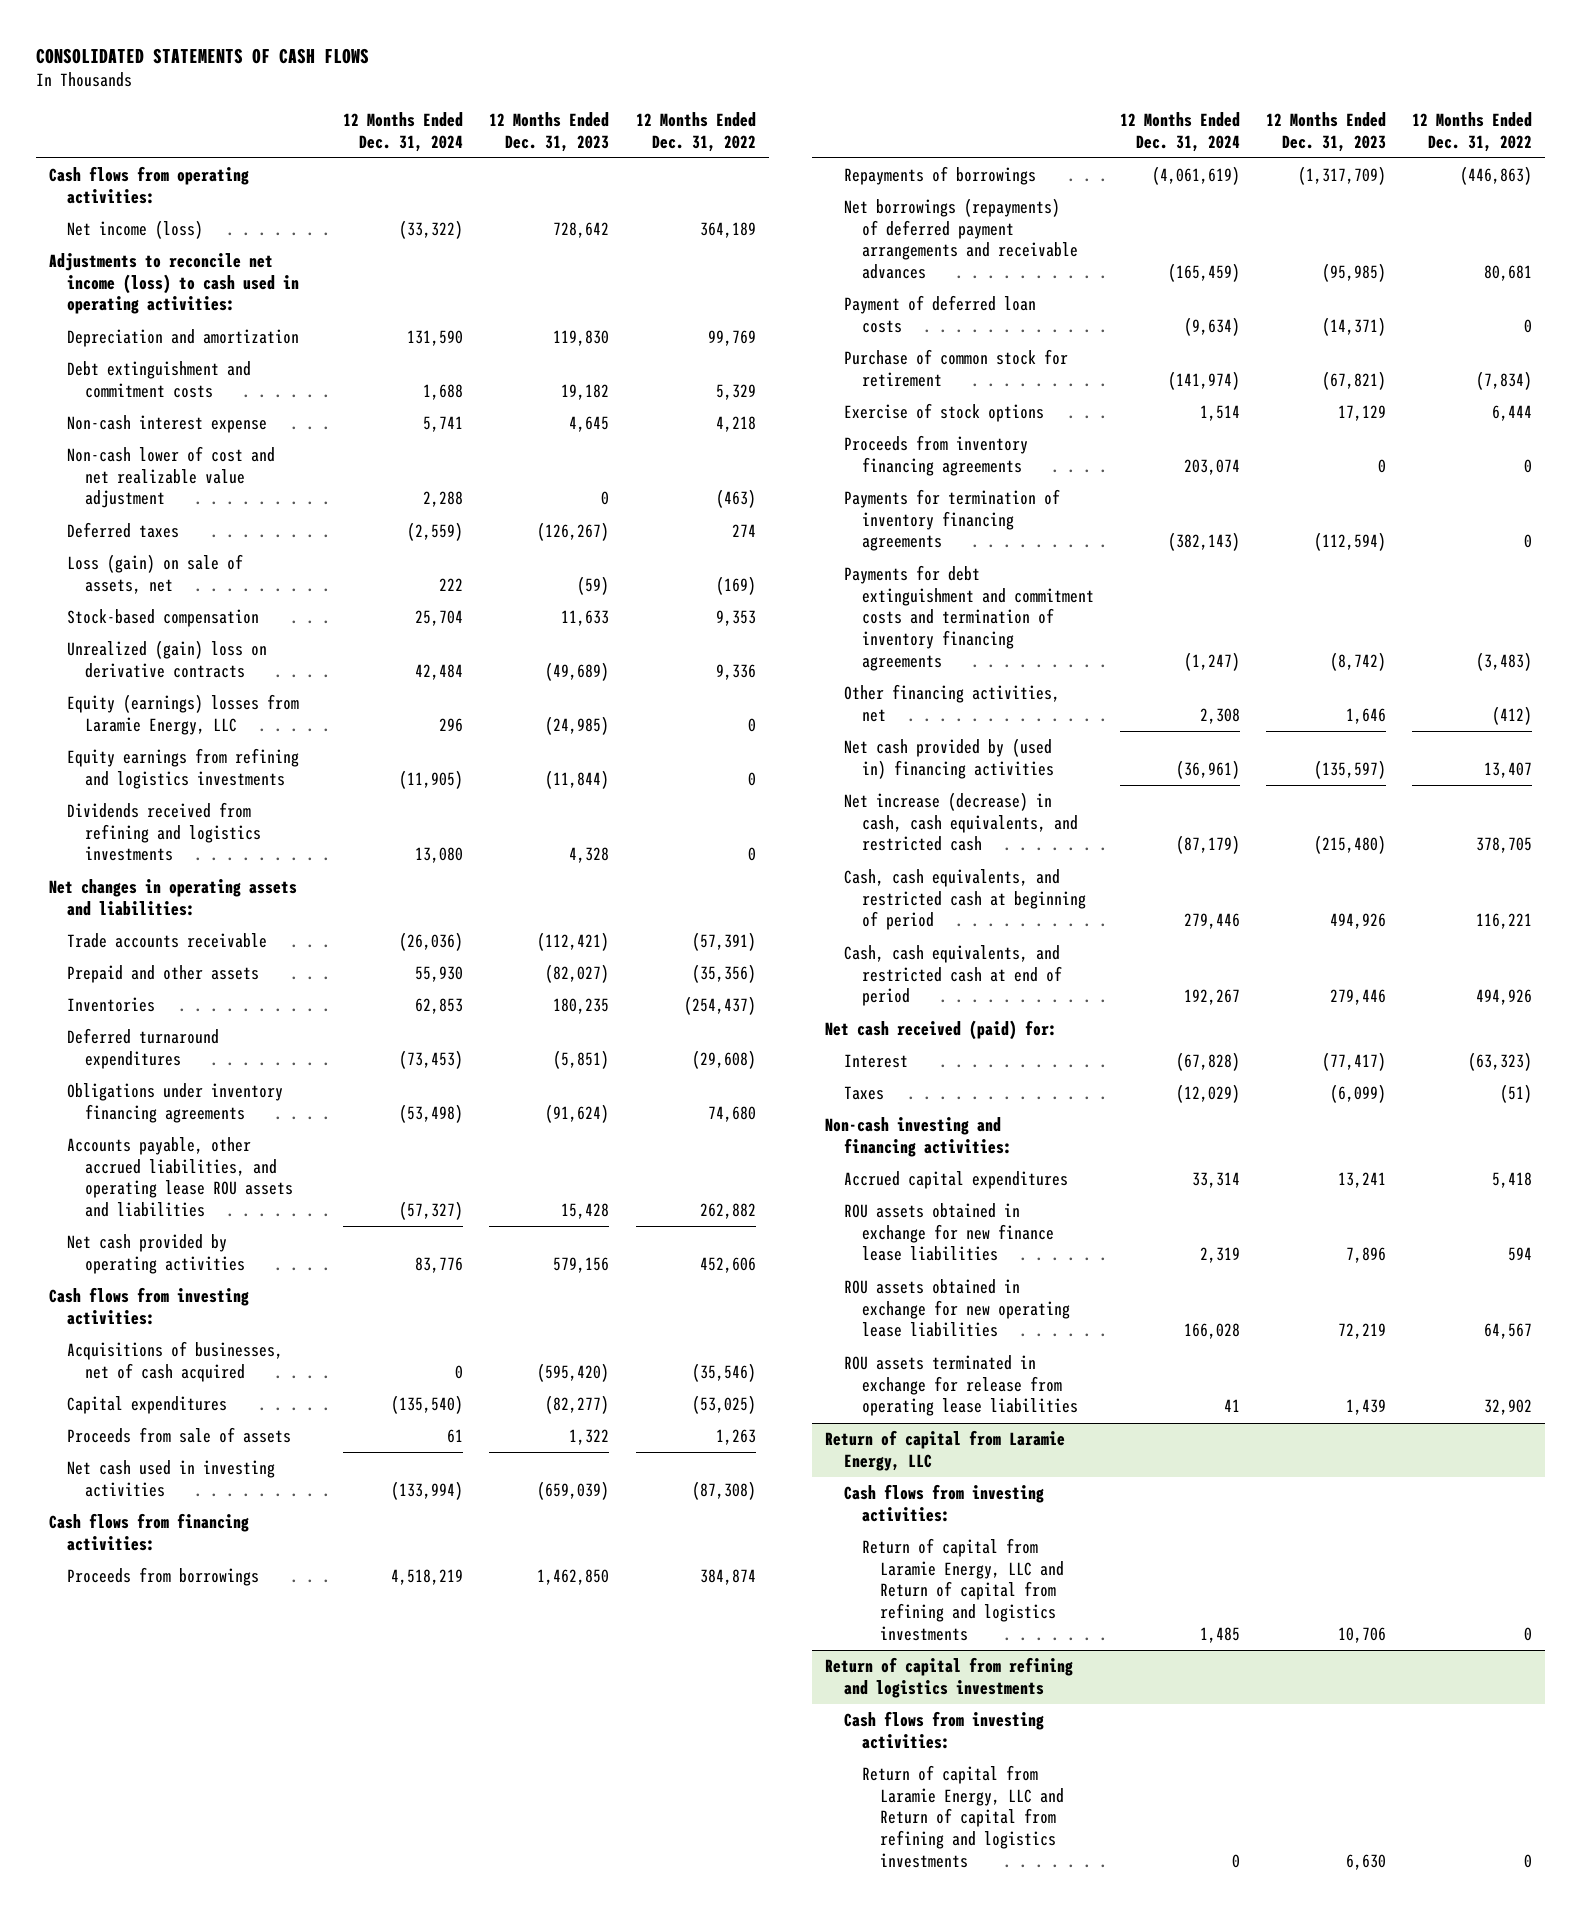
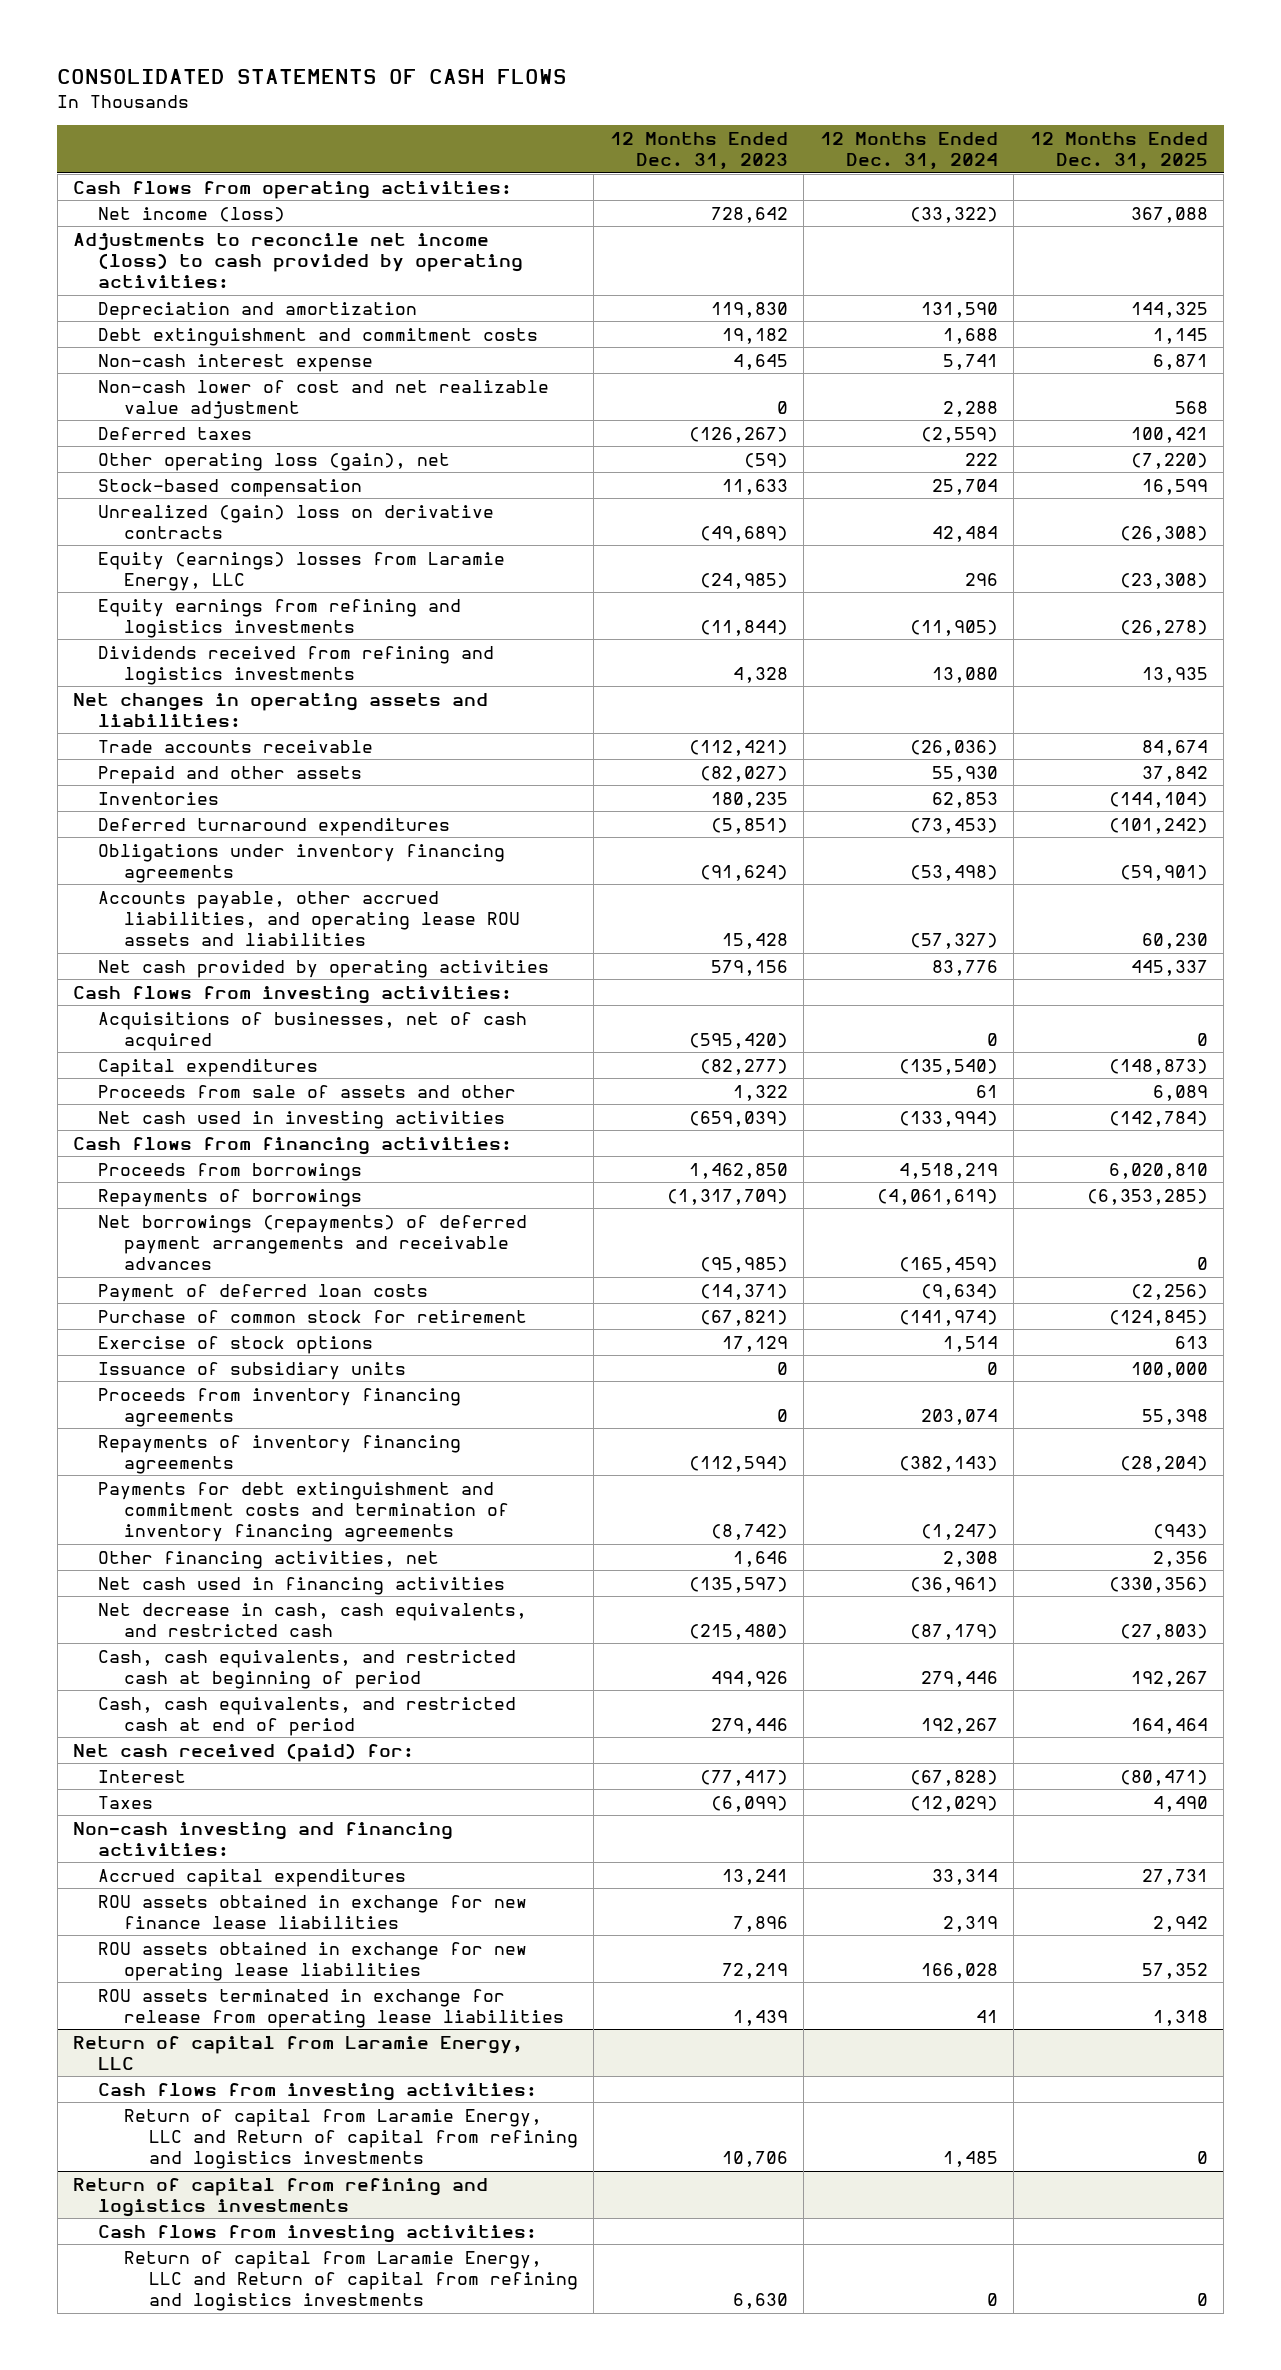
- | 12 Months Ended Dec. 31, 2024 | 12 Months Ended Dec. 31, 2023 | 12 Months Ended Dec. 31, 2022
+ | 12 Months Ended Dec. 31, 2023 | 12 Months Ended Dec. 31, 2024 | 12 Months Ended Dec. 31, 2025
- Adjustments to reconcile net income (loss) to cash used in operating activities:
+ Adjustments to reconcile net income (loss) to cash provided by operating activities:
- Loss (gain) on sale of assets, net | 222 | (59) | (169)
+ Other operating loss (gain), net | (59) | 222 | (7,220)
- Proceeds from sale of assets | 61 | 1,322 | 1,263
+ Proceeds from sale of assets and other | 1,322 | 61 | 6,089
+ Issuance of subsidiary units | 0 | 0 | 100,000
- Payments for termination of inventory financing agreements | (382,143) | (112,594) | 0
+ Repayments of inventory financing agreements | (112,594) | (382,143) | (28,204)
- Net cash provided by (used in) financing activities | (36,961) | (135,597) | 13,407
- Net increase (decrease) in cash, cash equivalents, and restricted cash | (87,179) | (215,480) | 378,705
+ Net cash used in financing activities | (135,597) | (36,961) | (330,356)
+ Net decrease in cash, cash equivalents, and restricted cash | (215,480) | (87,179) | (27,803)

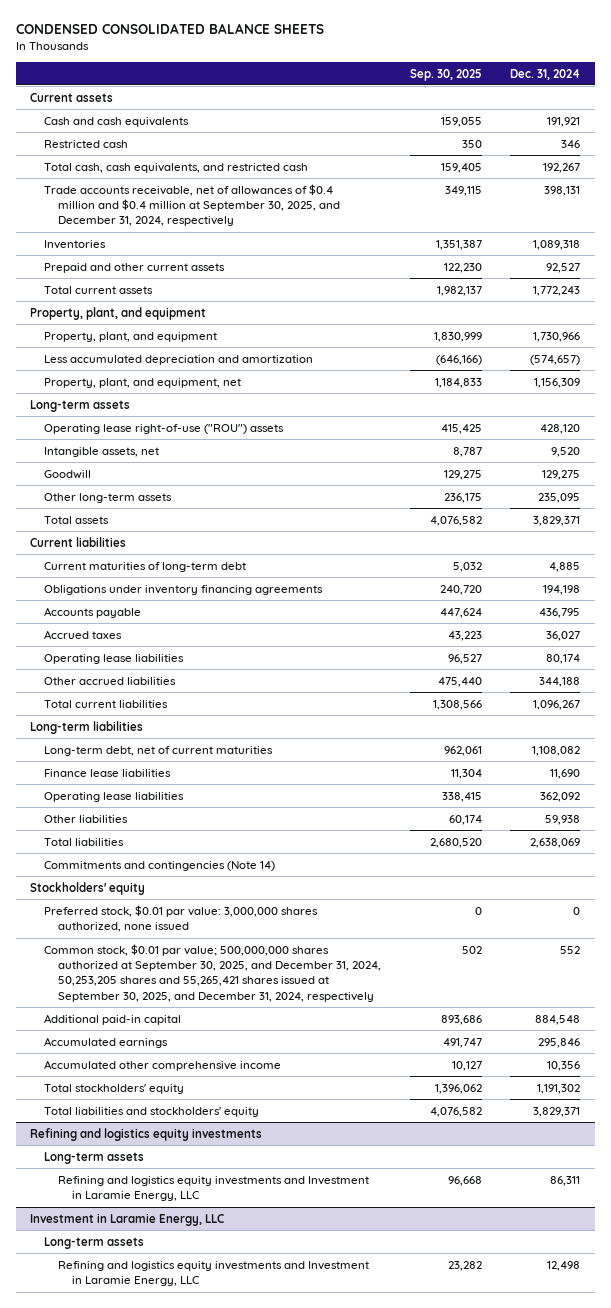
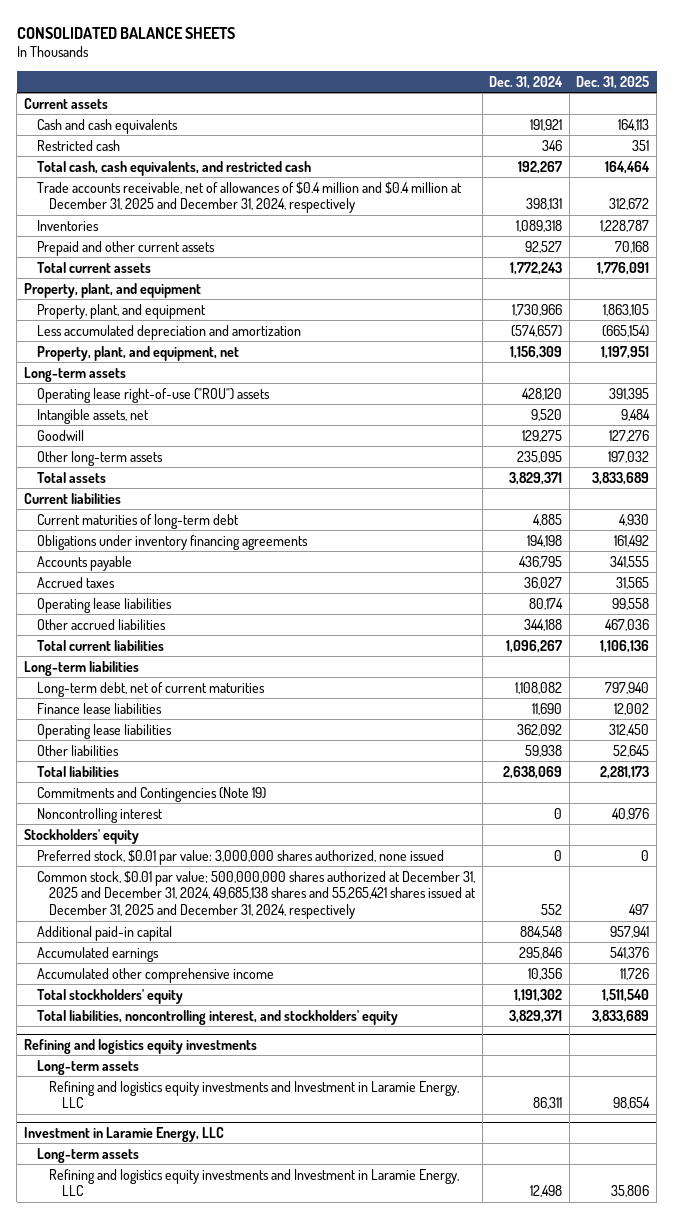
- CONDENSED CONSOLIDATED BALANCE SHEETS
+ CONSOLIDATED BALANCE SHEETS
- | Sep. 30, 2025 | Dec. 31, 2024
+ | Dec. 31, 2024 | Dec. 31, 2025
- Trade accounts receivable, net of allowances of $0.4 million and $0.4 million at September 30, 2025, and December 31, 2024, respectively | 349,115 | 398,131
+ Trade accounts receivable, net of allowances of $0.4 million and $0.4 million at December 31, 2025 and December 31, 2024, respectively | 398,131 | 312,672
- Commitments and contingencies (Note 14)
+ Commitments and Contingencies (Note 19)
+ Noncontrolling interest | 0 | 40,976
- Common stock, $0.01 par value; 500,000,000 shares authorized at September 30, 2025, and December 31, 2024, 50,253,205 shares and 55,265,421 shares issued at September 30, 2025, and December 31, 2024, respectively | 502 | 552
+ Common stock, $0.01 par value; 500,000,000 shares authorized at December 31, 2025 and December 31, 2024, 49,685,138 shares and 55,265,421 shares issued at December 31, 2025 and December 31, 2024, respectively | 552 | 497
- Total liabilities and stockholders' equity | 4,076,582 | 3,829,371
+ Total liabilities, noncontrolling interest, and stockholders' equity | 3,829,371 | 3,833,689

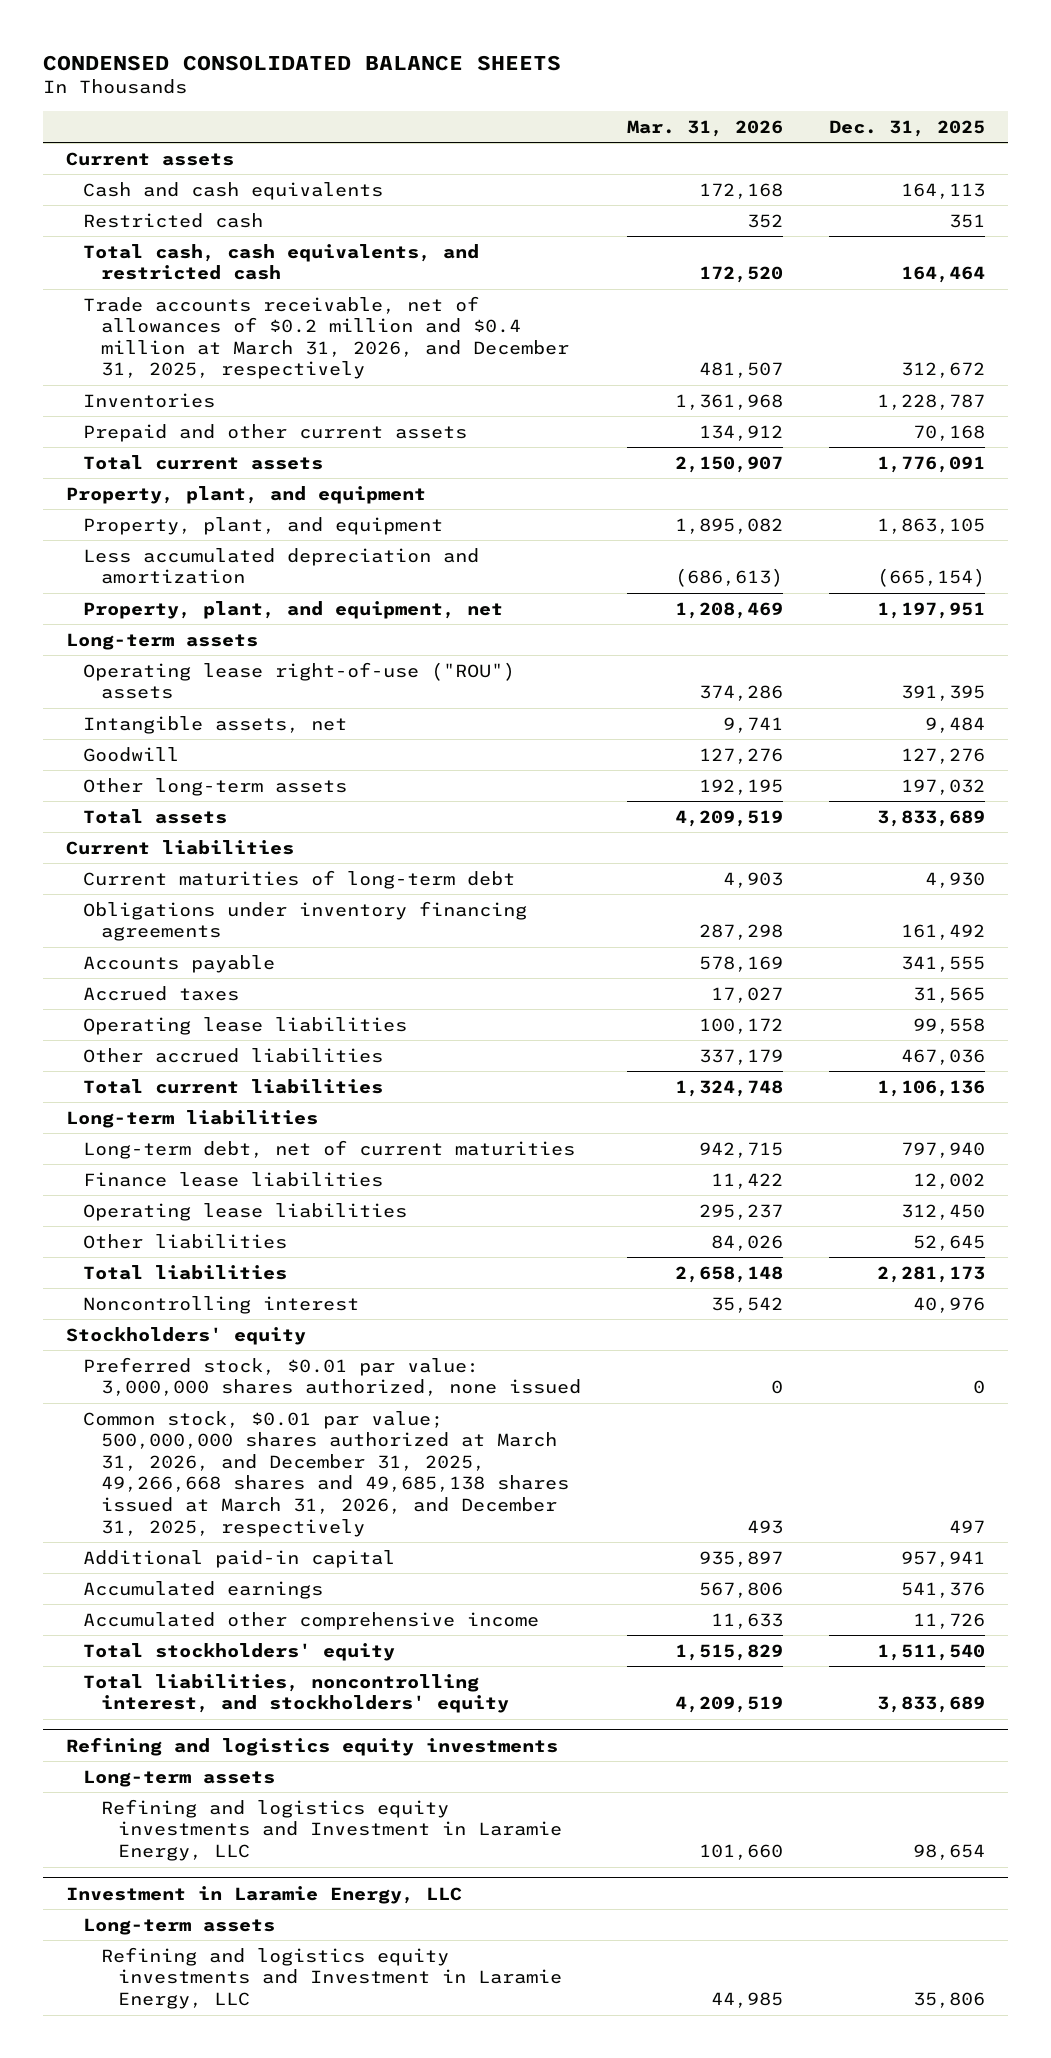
- CONSOLIDATED BALANCE SHEETS
+ CONDENSED CONSOLIDATED BALANCE SHEETS
- | Dec. 31, 2024 | Dec. 31, 2025
+ | Mar. 31, 2026 | Dec. 31, 2025
- Trade accounts receivable, net of allowances of $0.4 million and $0.4 million at December 31, 2025 and December 31, 2024, respectively | 398,131 | 312,672
+ Trade accounts receivable, net of allowances of $0.2 million and $0.4 million at March 31, 2026, and December 31, 2025, respectively | 481,507 | 312,672
- Commitments and Contingencies (Note 19)
- Common stock, $0.01 par value; 500,000,000 shares authorized at December 31, 2025 and December 31, 2024, 49,685,138 shares and 55,265,421 shares issued at December 31, 2025 and December 31, 2024, respectively | 552 | 497
+ Common stock, $0.01 par value; 500,000,000 shares authorized at March 31, 2026, and December 31, 2025, 49,266,668 shares and 49,685,138 shares issued at March 31, 2026, and December 31, 2025, respectively | 493 | 497

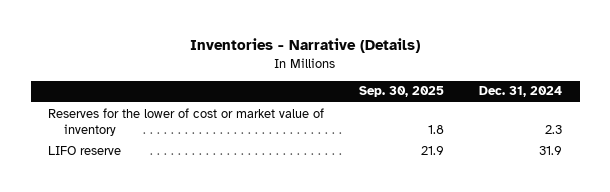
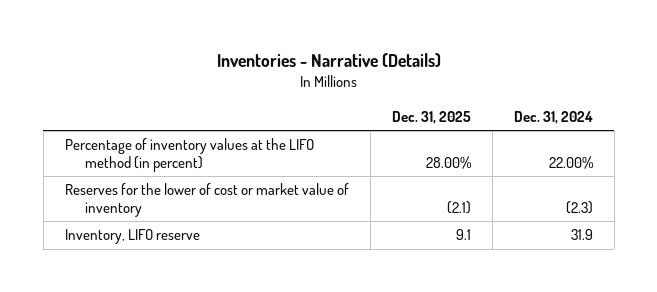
- | Sep. 30, 2025 | Dec. 31, 2024
+ | Dec. 31, 2025 | Dec. 31, 2024
- Reserves for the lower of cost or market value of inventory | 1.8 | 2.3
- LIFO reserve | 21.9 | 31.9
+ Percentage of inventory values at the LIFO method (in percent) | 28.00% | 22.00%
+ Reserves for the lower of cost or market value of inventory | (2.1) | (2.3)
+ Inventory, LIFO reserve | 9.1 | 31.9

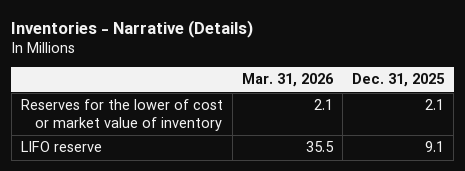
- | Dec. 31, 2025 | Dec. 31, 2024
+ | Mar. 31, 2026 | Dec. 31, 2025
- Percentage of inventory values at the LIFO method (in percent) | 28.00% | 22.00%
- Reserves for the lower of cost or market value of inventory | (2.1) | (2.3)
- Inventory, LIFO reserve | 9.1 | 31.9
+ Reserves for the lower of cost or market value of inventory | 2.1 | 2.1
+ LIFO reserve | 35.5 | 9.1

